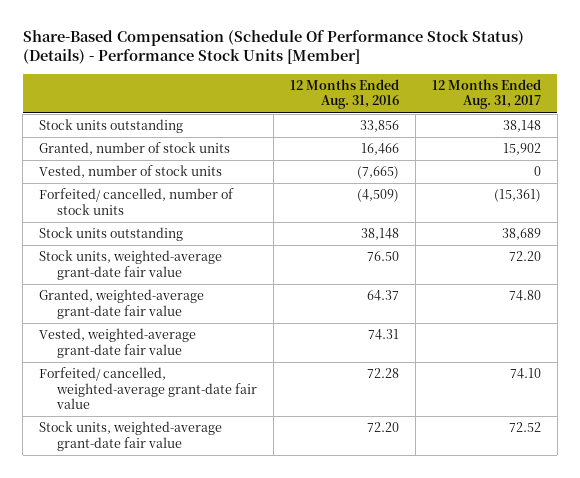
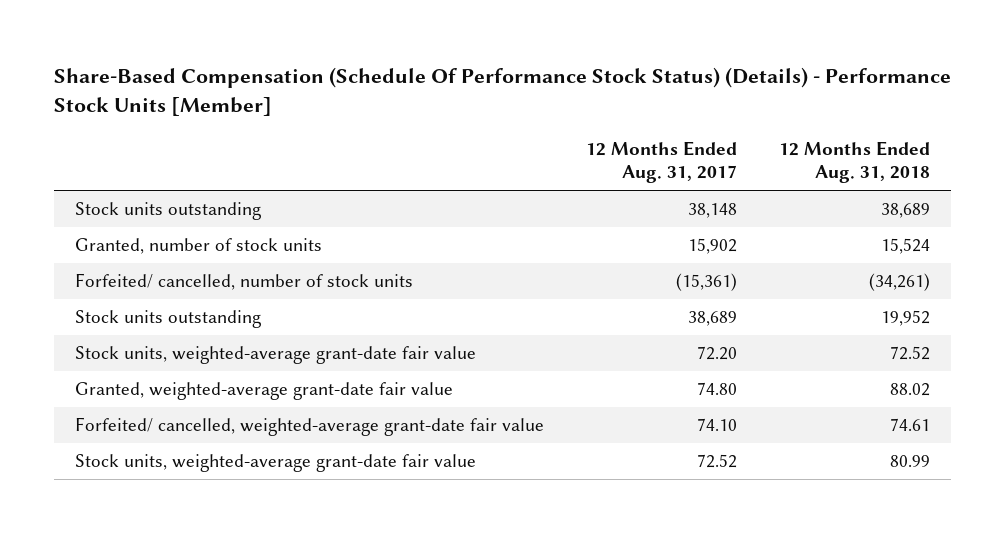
- | 12 Months Ended Aug. 31, 2016 | 12 Months Ended Aug. 31, 2017
+ | 12 Months Ended Aug. 31, 2017 | 12 Months Ended Aug. 31, 2018
- Vested, number of stock units | (7,665) | 0
- Vested, weighted-average grant-date fair value | 74.31 |

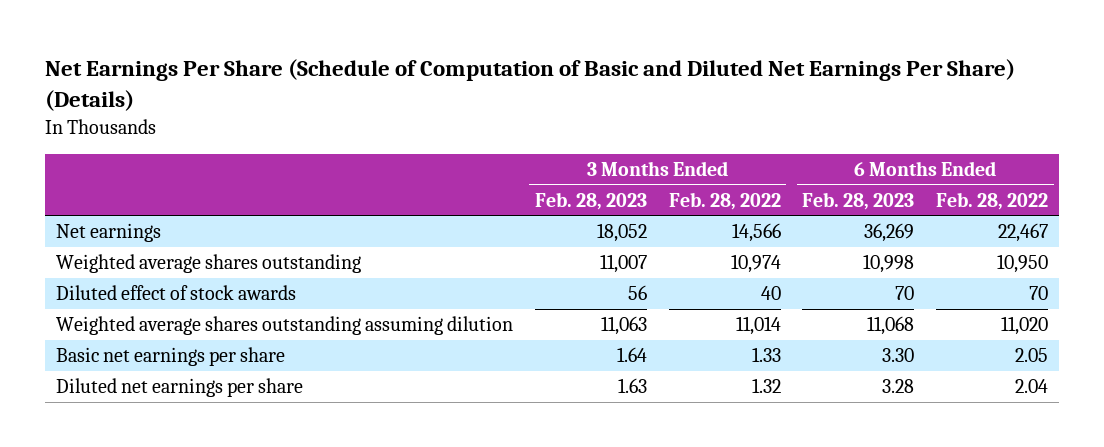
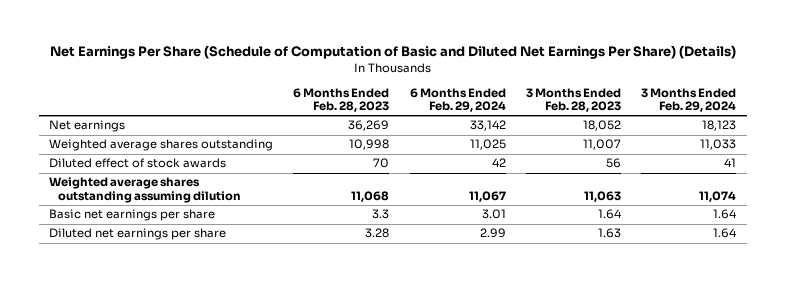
- | 3 Months Ended Feb. 28, 2023 | 3 Months Ended Feb. 28, 2022 | 6 Months Ended Feb. 28, 2023 | 6 Months Ended Feb. 28, 2022
+ | 6 Months Ended Feb. 28, 2023 | 6 Months Ended Feb. 29, 2024 | 3 Months Ended Feb. 28, 2023 | 3 Months Ended Feb. 29, 2024
- Basic net earnings per share | 1.64 | 1.33 | 3.30 | 2.05
+ Basic net earnings per share | 3.3 | 3.01 | 1.64 | 1.64

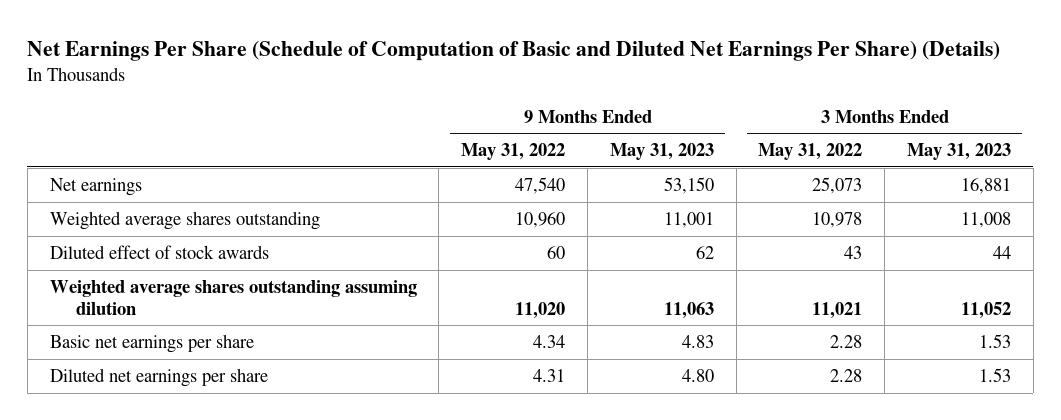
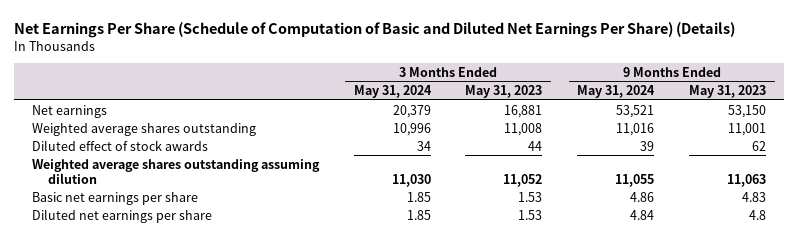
- | 9 Months Ended May 31, 2022 | 9 Months Ended May 31, 2023 | 3 Months Ended May 31, 2022 | 3 Months Ended May 31, 2023
+ | 3 Months Ended May 31, 2024 | 3 Months Ended May 31, 2023 | 9 Months Ended May 31, 2024 | 9 Months Ended May 31, 2023
- Diluted net earnings per share | 4.31 | 4.80 | 2.28 | 1.53
+ Diluted net earnings per share | 1.85 | 1.53 | 4.84 | 4.8

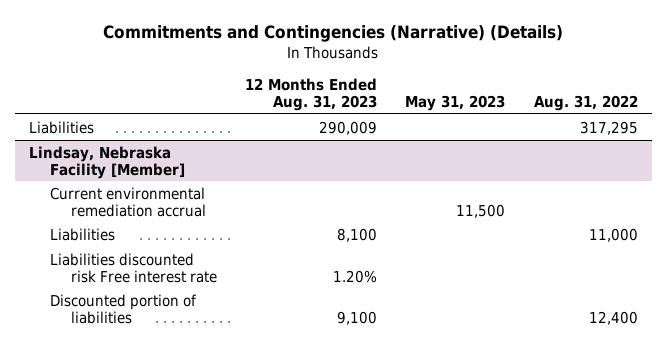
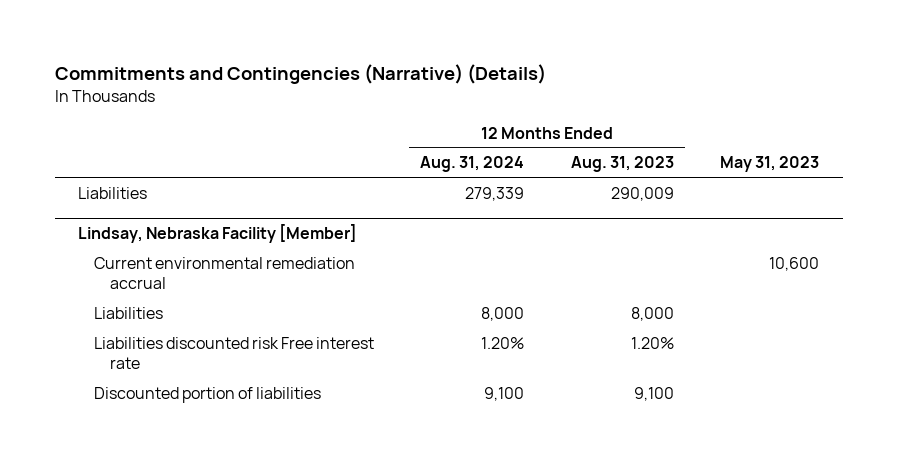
- | 12 Months Ended Aug. 31, 2023 | May 31, 2023 | Aug. 31, 2022
+ | 12 Months Ended Aug. 31, 2024 | 12 Months Ended Aug. 31, 2023 | May 31, 2023
@ Lindsay, Nebraska Facility [Member]
- Current environmental remediation accrual | | 11,500 |
- Liabilities | 8,100 | | 11,000
+ Current environmental remediation accrual | | | 10,600
+ Liabilities | 8,000 | 8,000 |

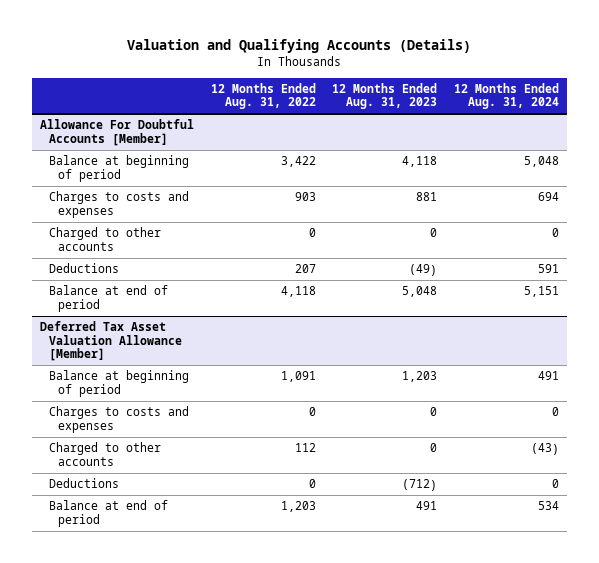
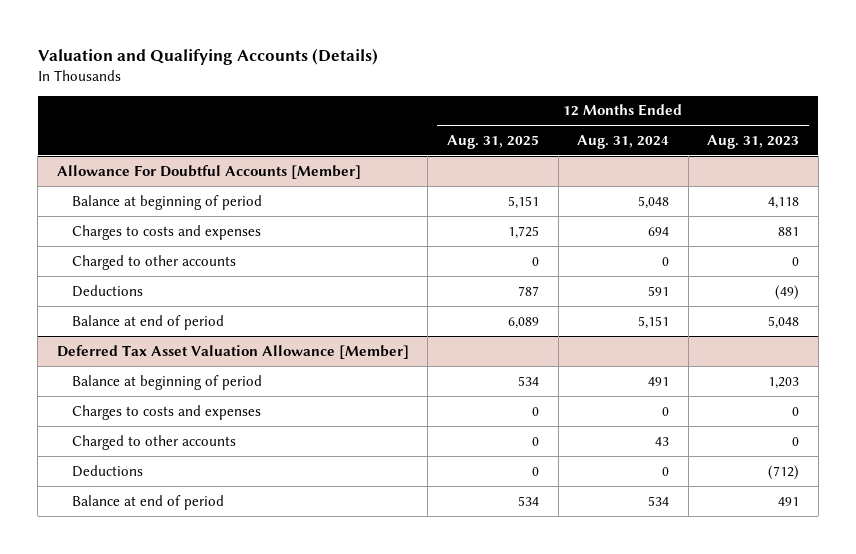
- | 12 Months Ended Aug. 31, 2022 | 12 Months Ended Aug. 31, 2023 | 12 Months Ended Aug. 31, 2024
+ | 12 Months Ended Aug. 31, 2025 | 12 Months Ended Aug. 31, 2024 | 12 Months Ended Aug. 31, 2023
@ Deferred Tax Asset Valuation Allowance [Member]
- Charged to other accounts | 112 | 0 | (43)
+ Charged to other accounts | 0 | 43 | 0

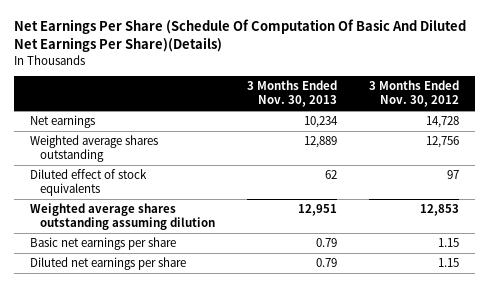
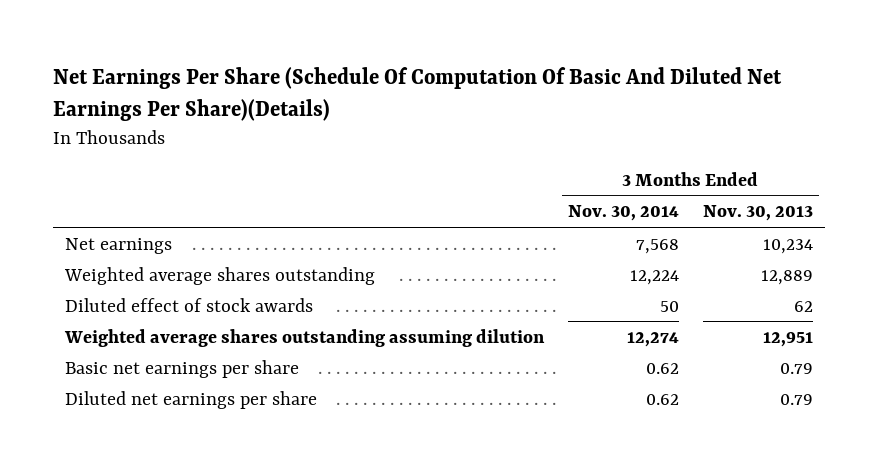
- | 3 Months Ended Nov. 30, 2013 | 3 Months Ended Nov. 30, 2012
+ | 3 Months Ended Nov. 30, 2014 | 3 Months Ended Nov. 30, 2013
- Diluted effect of stock equivalents | 62 | 97
+ Diluted effect of stock awards | 50 | 62

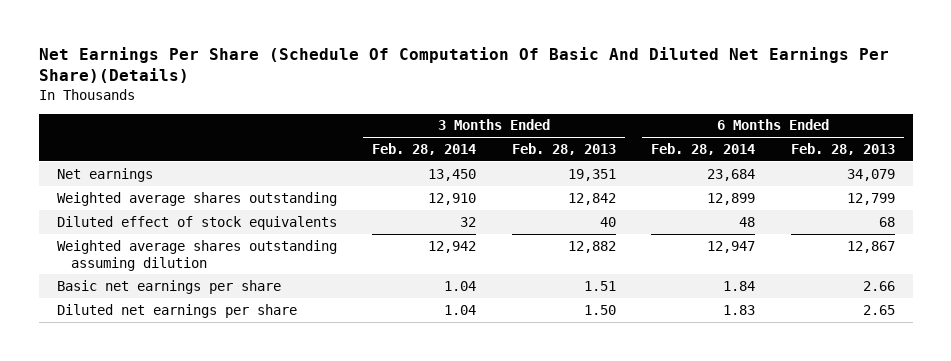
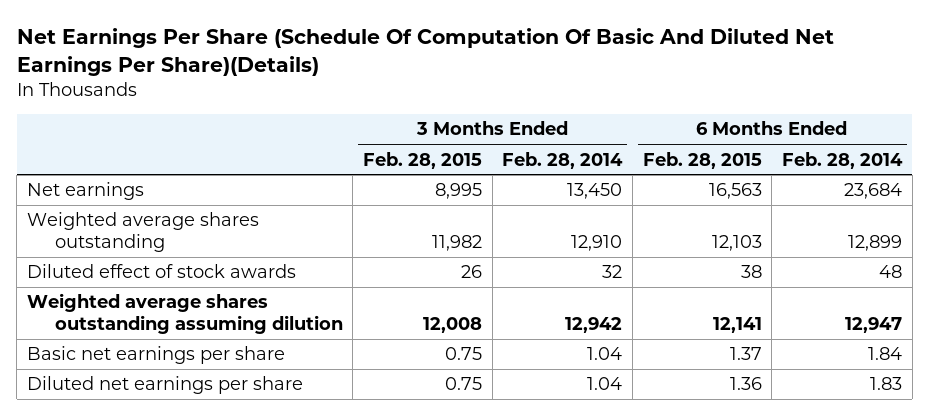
- | 3 Months Ended Feb. 28, 2014 | 3 Months Ended Feb. 28, 2013 | 6 Months Ended Feb. 28, 2014 | 6 Months Ended Feb. 28, 2013
+ | 3 Months Ended Feb. 28, 2015 | 3 Months Ended Feb. 28, 2014 | 6 Months Ended Feb. 28, 2015 | 6 Months Ended Feb. 28, 2014
- Diluted effect of stock equivalents | 32 | 40 | 48 | 68
+ Diluted effect of stock awards | 26 | 32 | 38 | 48

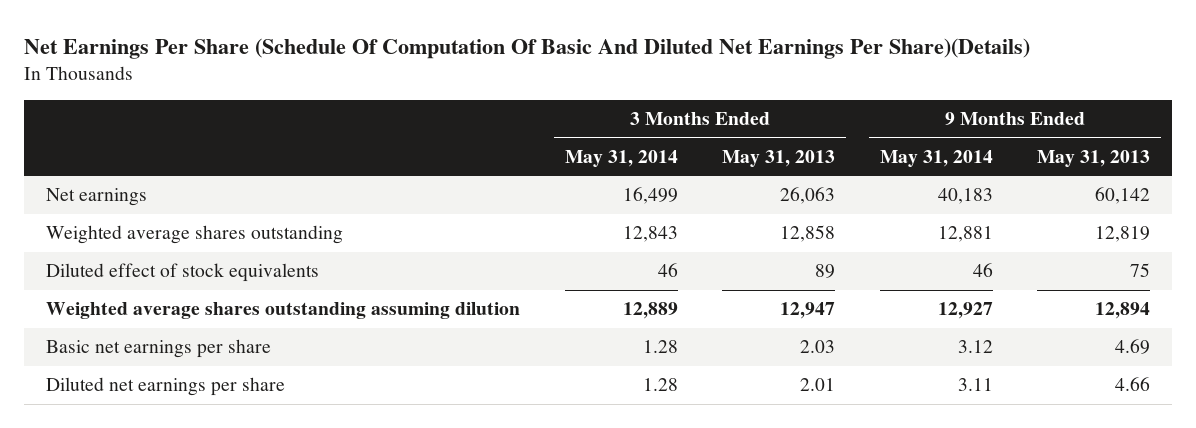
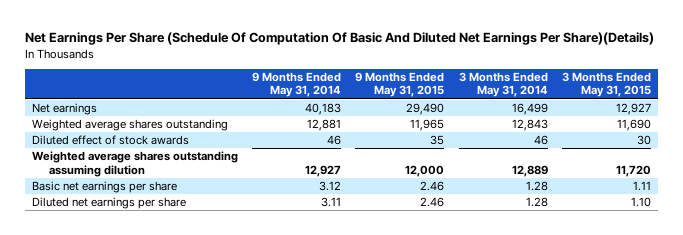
- | 3 Months Ended May 31, 2014 | 3 Months Ended May 31, 2013 | 9 Months Ended May 31, 2014 | 9 Months Ended May 31, 2013
+ | 9 Months Ended May 31, 2014 | 9 Months Ended May 31, 2015 | 3 Months Ended May 31, 2014 | 3 Months Ended May 31, 2015
- Diluted effect of stock equivalents | 46 | 89 | 46 | 75
+ Diluted effect of stock awards | 46 | 35 | 46 | 30

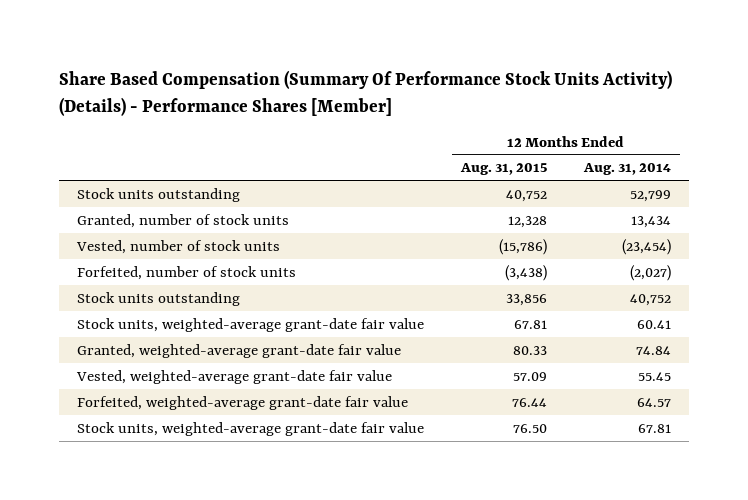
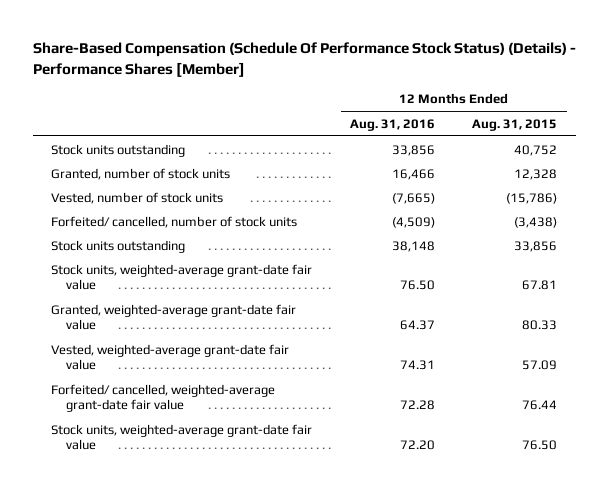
- Share Based Compensation (Summary Of Performance Stock Units Activity) (Details) - Performance Shares [Member]
+ Share-Based Compensation (Schedule Of Performance Stock Status) (Details) - Performance Shares [Member]
- | 12 Months Ended Aug. 31, 2015 | 12 Months Ended Aug. 31, 2014
+ | 12 Months Ended Aug. 31, 2016 | 12 Months Ended Aug. 31, 2015
- Forfeited, number of stock units | (3,438) | (2,027)
+ Forfeited/ cancelled, number of stock units | (4,509) | (3,438)
- Forfeited, weighted-average grant-date fair value | 76.44 | 64.57
+ Forfeited/ cancelled, weighted-average grant-date fair value | 72.28 | 76.44

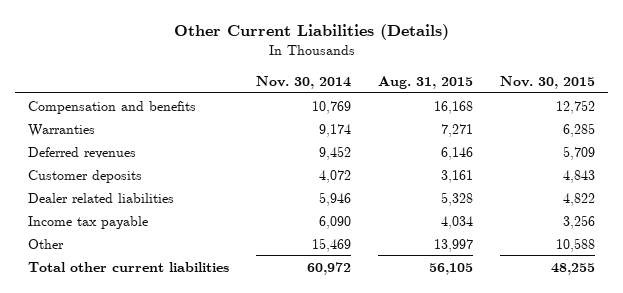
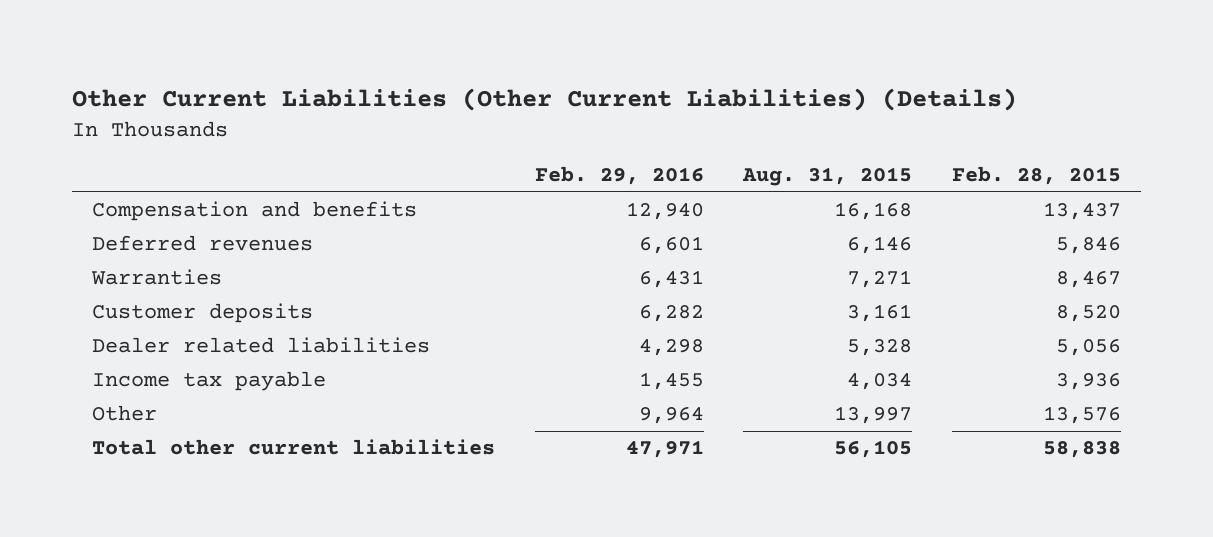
- Other Current Liabilities (Details)
+ Other Current Liabilities (Other Current Liabilities) (Details)
- | Nov. 30, 2014 | Aug. 31, 2015 | Nov. 30, 2015
+ | Feb. 29, 2016 | Aug. 31, 2015 | Feb. 28, 2015
moved down: Warranties | 6,431 | 7,271 | 8,467

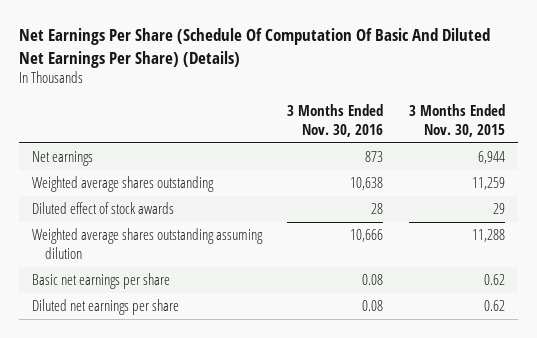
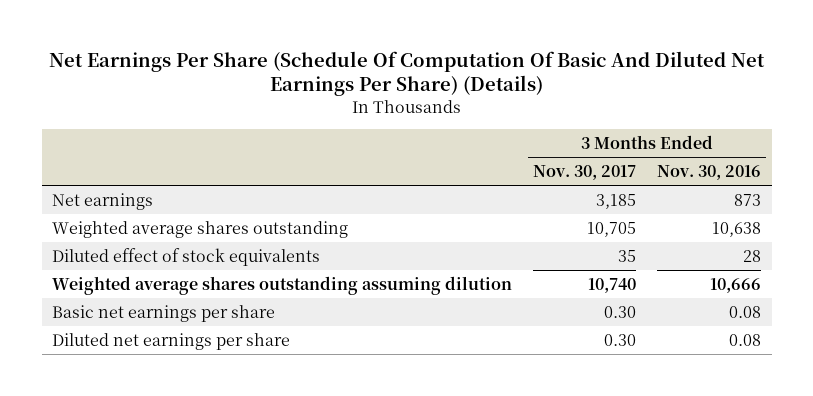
- | 3 Months Ended Nov. 30, 2016 | 3 Months Ended Nov. 30, 2015
+ | 3 Months Ended Nov. 30, 2017 | 3 Months Ended Nov. 30, 2016
- Diluted effect of stock awards | 28 | 29
+ Diluted effect of stock equivalents | 35 | 28

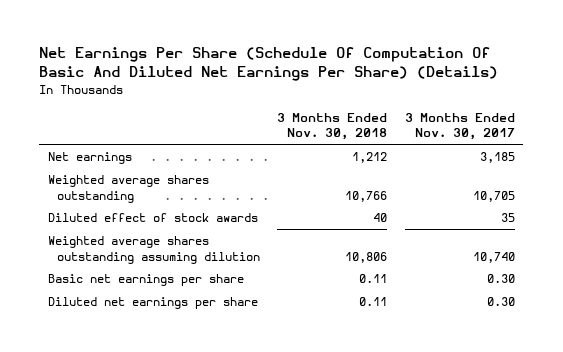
- | 3 Months Ended Nov. 30, 2017 | 3 Months Ended Nov. 30, 2016
+ | 3 Months Ended Nov. 30, 2018 | 3 Months Ended Nov. 30, 2017
- Diluted effect of stock equivalents | 35 | 28
+ Diluted effect of stock awards | 40 | 35

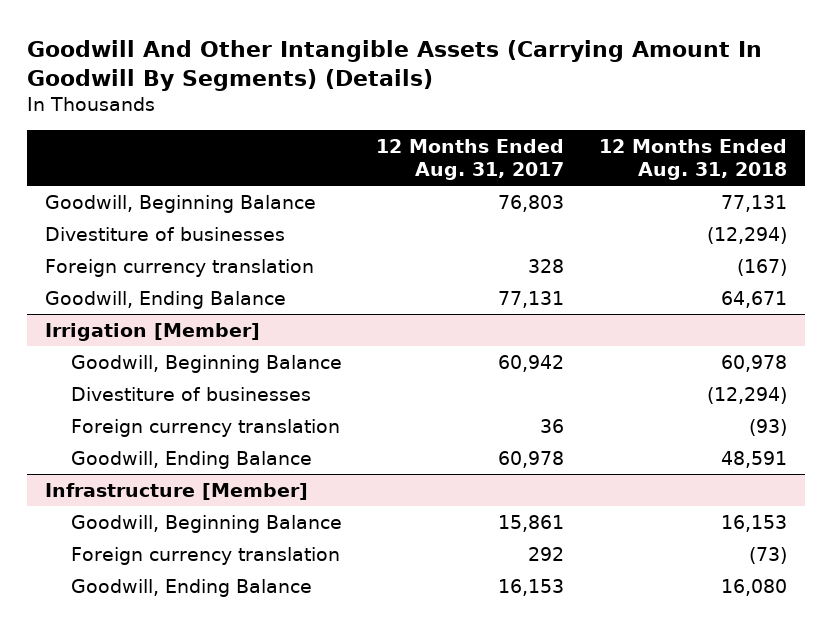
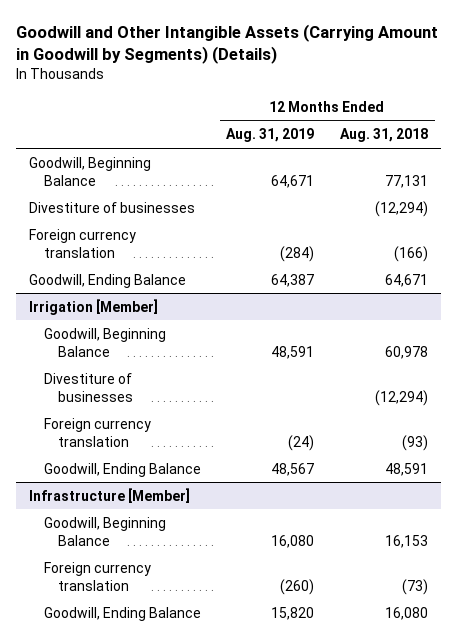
- Goodwill And Other Intangible Assets (Carrying Amount In Goodwill By Segments) (Details)
+ Goodwill and Other Intangible Assets (Carrying Amount in Goodwill by Segments) (Details)
- | 12 Months Ended Aug. 31, 2017 | 12 Months Ended Aug. 31, 2018
+ | 12 Months Ended Aug. 31, 2019 | 12 Months Ended Aug. 31, 2018
- Foreign currency translation | 328 | (167)
+ Foreign currency translation | (284) | (166)

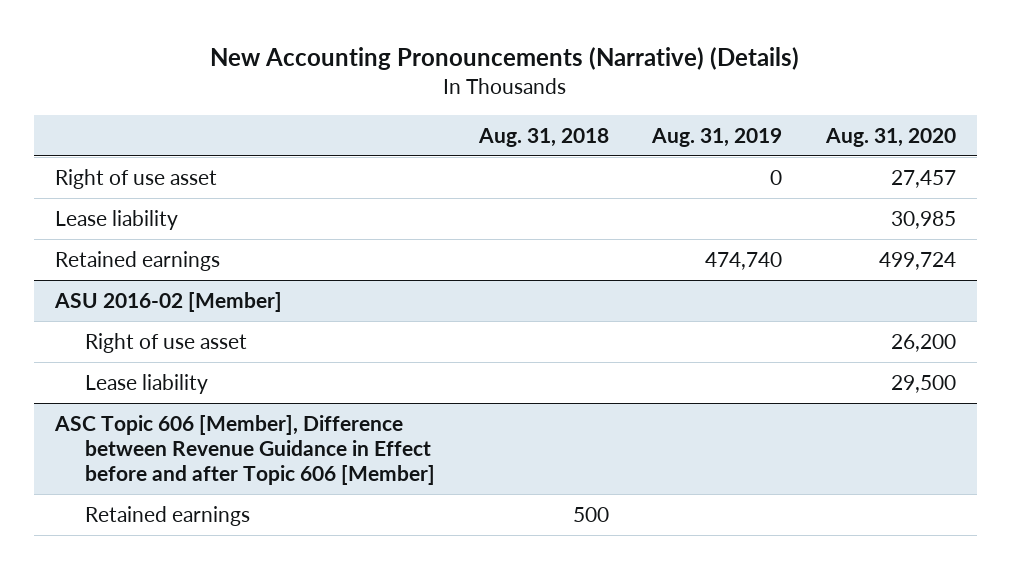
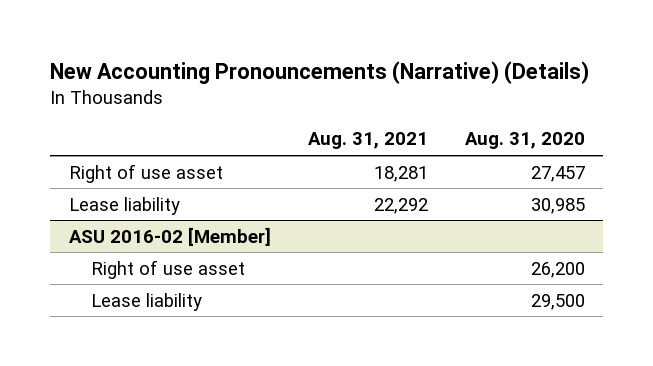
- | Aug. 31, 2018 | Aug. 31, 2019 | Aug. 31, 2020
+ | Aug. 31, 2021 | Aug. 31, 2020
- Retained earnings | | 474,740 | 499,724
- ASC Topic 606 [Member], Difference between Revenue Guidance in Effect before and after Topic 606 [Member]
- Retained earnings | 500 | |

